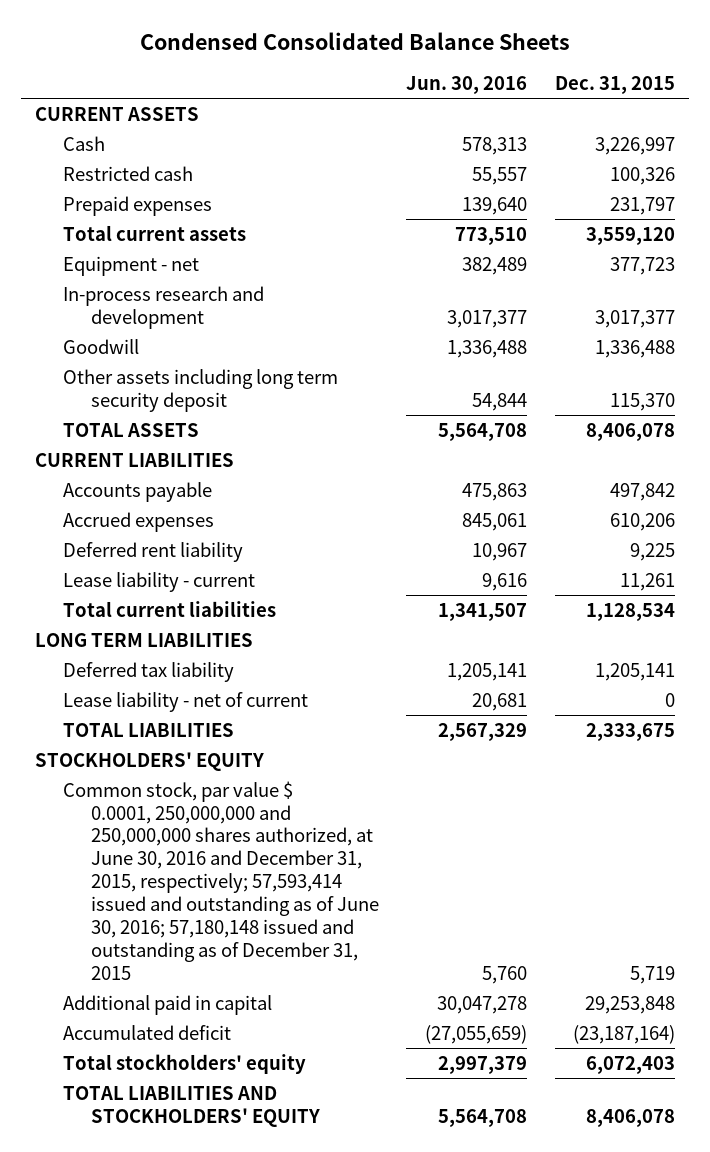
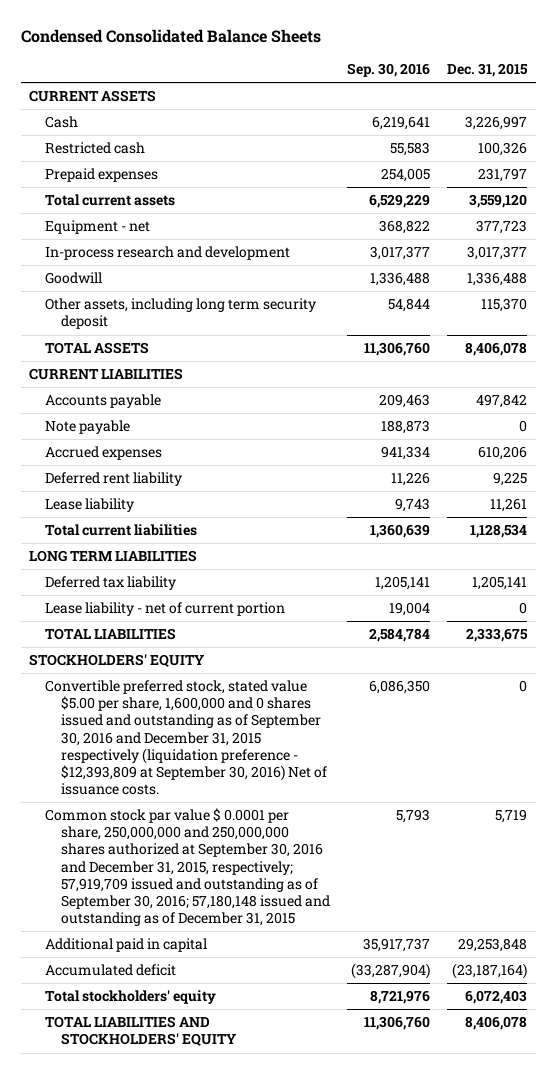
- | Jun. 30, 2016 | Dec. 31, 2015
+ | Sep. 30, 2016 | Dec. 31, 2015
- Other assets including long term security deposit | 54,844 | 115,370
+ Other assets, including long term security deposit | 54,844 | 115,370
+ Note payable | 188,873 | 0
- Lease liability - current | 9,616 | 11,261
+ Lease liability | 9,743 | 11,261
- Lease liability - net of current | 20,681 | 0
+ Lease liability - net of current portion | 19,004 | 0
- Common stock, par value $ 0.0001, 250,000,000 and 250,000,000 shares authorized, at June 30, 2016 and December 31, 2015, respectively; 57,593,414 issued and outstanding as of June 30, 2016; 57,180,148 issued and outstanding as of December 31, 2015 | 5,760 | 5,719
+ Convertible preferred stock, stated value $5.00 per share, 1,600,000 and 0 shares issued and outstanding as of September 30, 2016 and December 31, 2015 respectively (liquidation preference - $12,393,809 at September 30, 2016) Net of issuance costs. | 6,086,350 | 0
+ Common stock par value $ 0.0001 per share, 250,000,000 and 250,000,000 shares authorized at September 30, 2016 and December 31, 2015, respectively; 57,919,709 issued and outstanding as of September 30, 2016; 57,180,148 issued and outstanding as of December 31, 2015 | 5,793 | 5,719

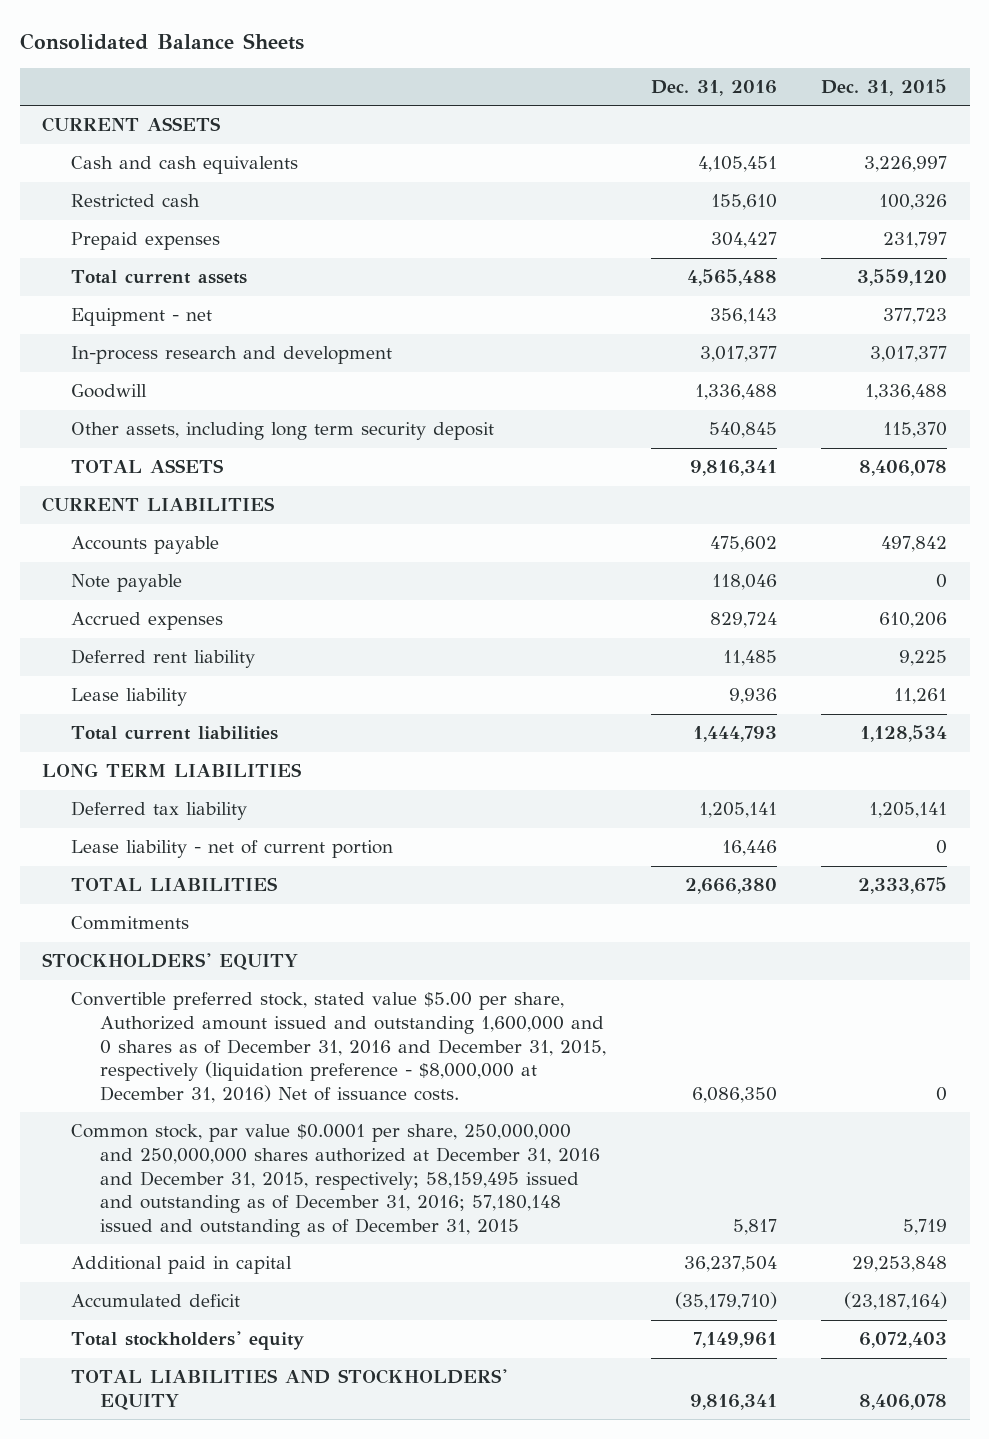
- Condensed Consolidated Balance Sheets
+ Consolidated Balance Sheets
- | Sep. 30, 2016 | Dec. 31, 2015
+ | Dec. 31, 2016 | Dec. 31, 2015
- Cash | 6,219,641 | 3,226,997
+ Cash and cash equivalents | 4,105,451 | 3,226,997
+ Commitments
- Convertible preferred stock, stated value $5.00 per share, 1,600,000 and 0 shares issued and outstanding as of September 30, 2016 and December 31, 2015 respectively (liquidation preference - $12,393,809 at September 30, 2016) Net of issuance costs. | 6,086,350 | 0
- Common stock par value $ 0.0001 per share, 250,000,000 and 250,000,000 shares authorized at September 30, 2016 and December 31, 2015, respectively; 57,919,709 issued and outstanding as of September 30, 2016; 57,180,148 issued and outstanding as of December 31, 2015 | 5,793 | 5,719
+ Convertible preferred stock, stated value $5.00 per share, Authorized amount issued and outstanding 1,600,000 and 0 shares as of December 31, 2016 and December 31, 2015, respectively (liquidation preference - $8,000,000 at December 31, 2016) Net of issuance costs. | 6,086,350 | 0
+ Common stock, par value $0.0001 per share, 250,000,000 and 250,000,000 shares authorized at December 31, 2016 and December 31, 2015, respectively; 58,159,495 issued and outstanding as of December 31, 2016; 57,180,148 issued and outstanding as of December 31, 2015 | 5,817 | 5,719

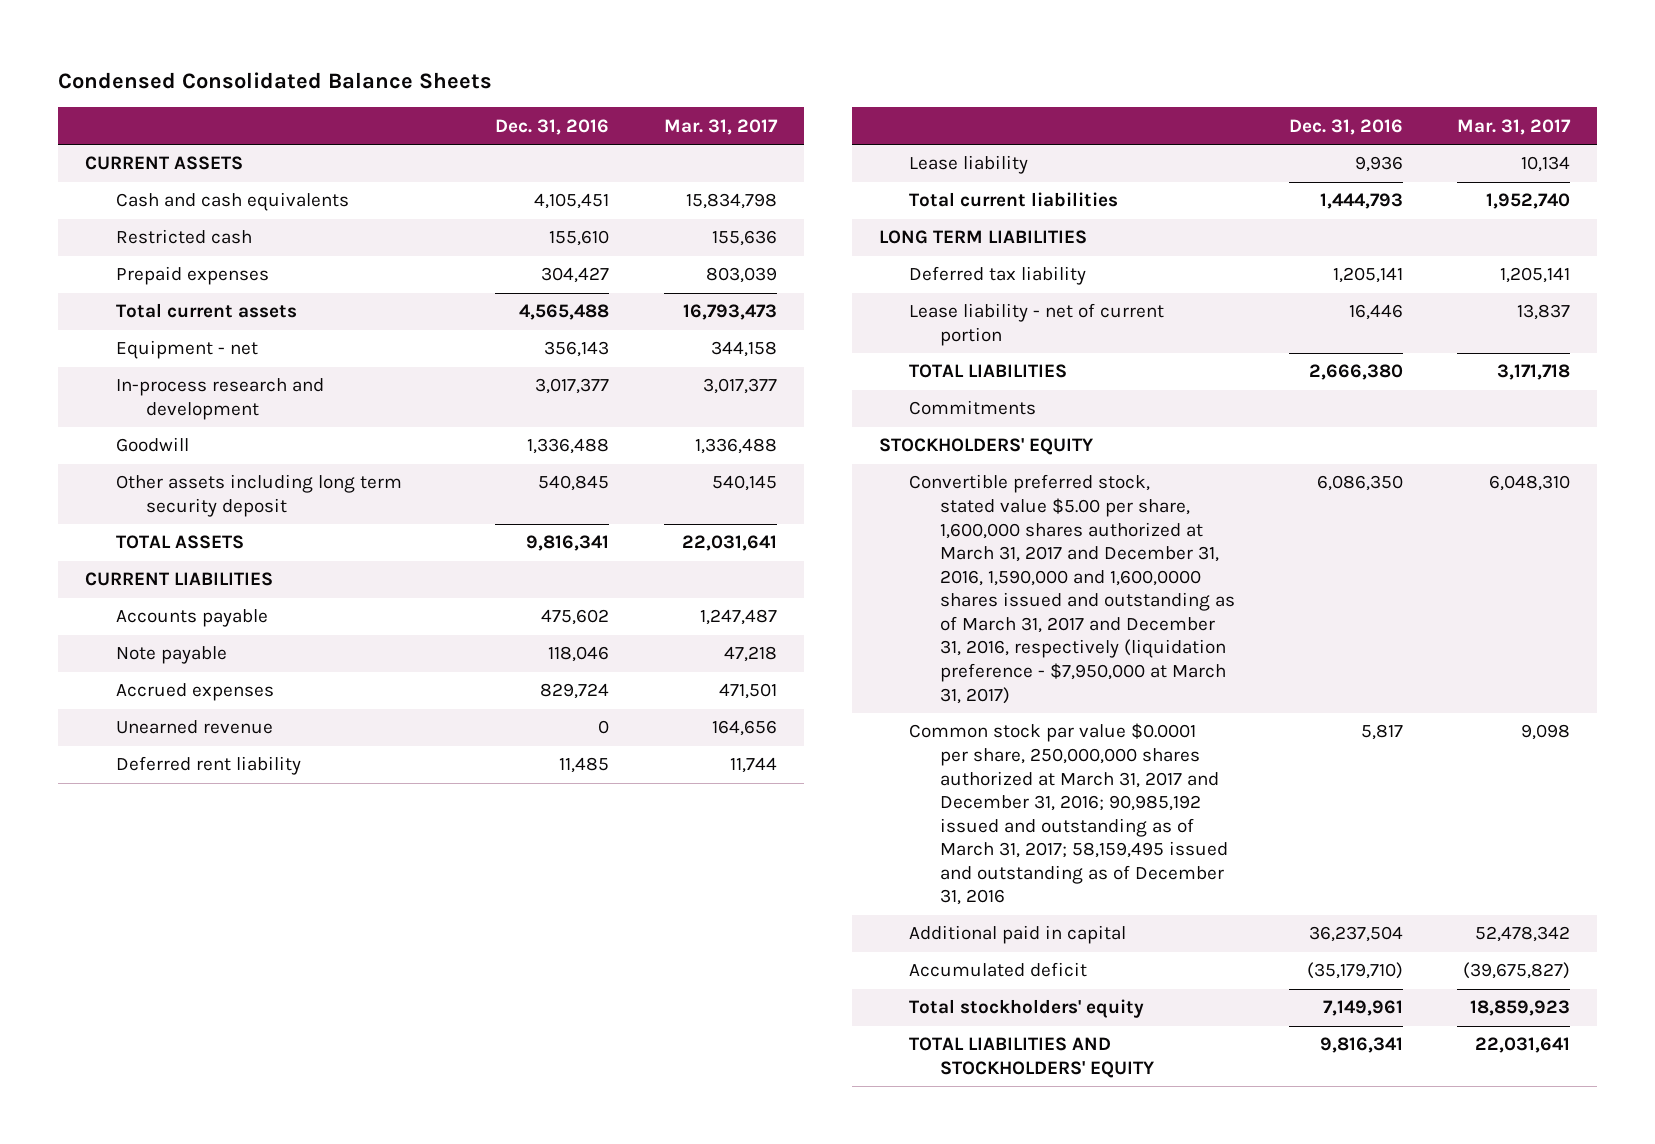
- Consolidated Balance Sheets
+ Condensed Consolidated Balance Sheets
- | Dec. 31, 2016 | Dec. 31, 2015
+ | Dec. 31, 2016 | Mar. 31, 2017
- Other assets, including long term security deposit | 540,845 | 115,370
+ Other assets including long term security deposit | 540,845 | 540,145
+ Unearned revenue | 0 | 164,656
- Convertible preferred stock, stated value $5.00 per share, Authorized amount issued and outstanding 1,600,000 and 0 shares as of December 31, 2016 and December 31, 2015, respectively (liquidation preference - $8,000,000 at December 31, 2016) Net of issuance costs. | 6,086,350 | 0
- Common stock, par value $0.0001 per share, 250,000,000 and 250,000,000 shares authorized at December 31, 2016 and December 31, 2015, respectively; 58,159,495 issued and outstanding as of December 31, 2016; 57,180,148 issued and outstanding as of December 31, 2015 | 5,817 | 5,719
+ Convertible preferred stock, stated value $5.00 per share, 1,600,000 shares authorized at March 31, 2017 and December 31, 2016, 1,590,000 and 1,600,0000 shares issued and outstanding as of March 31, 2017 and December 31, 2016, respectively (liquidation preference - $7,950,000 at March 31, 2017) | 6,086,350 | 6,048,310
+ Common stock par value $0.0001 per share, 250,000,000 shares authorized at March 31, 2017 and December 31, 2016; 90,985,192 issued and outstanding as of March 31, 2017; 58,159,495 issued and outstanding as of December 31, 2016 | 5,817 | 9,098

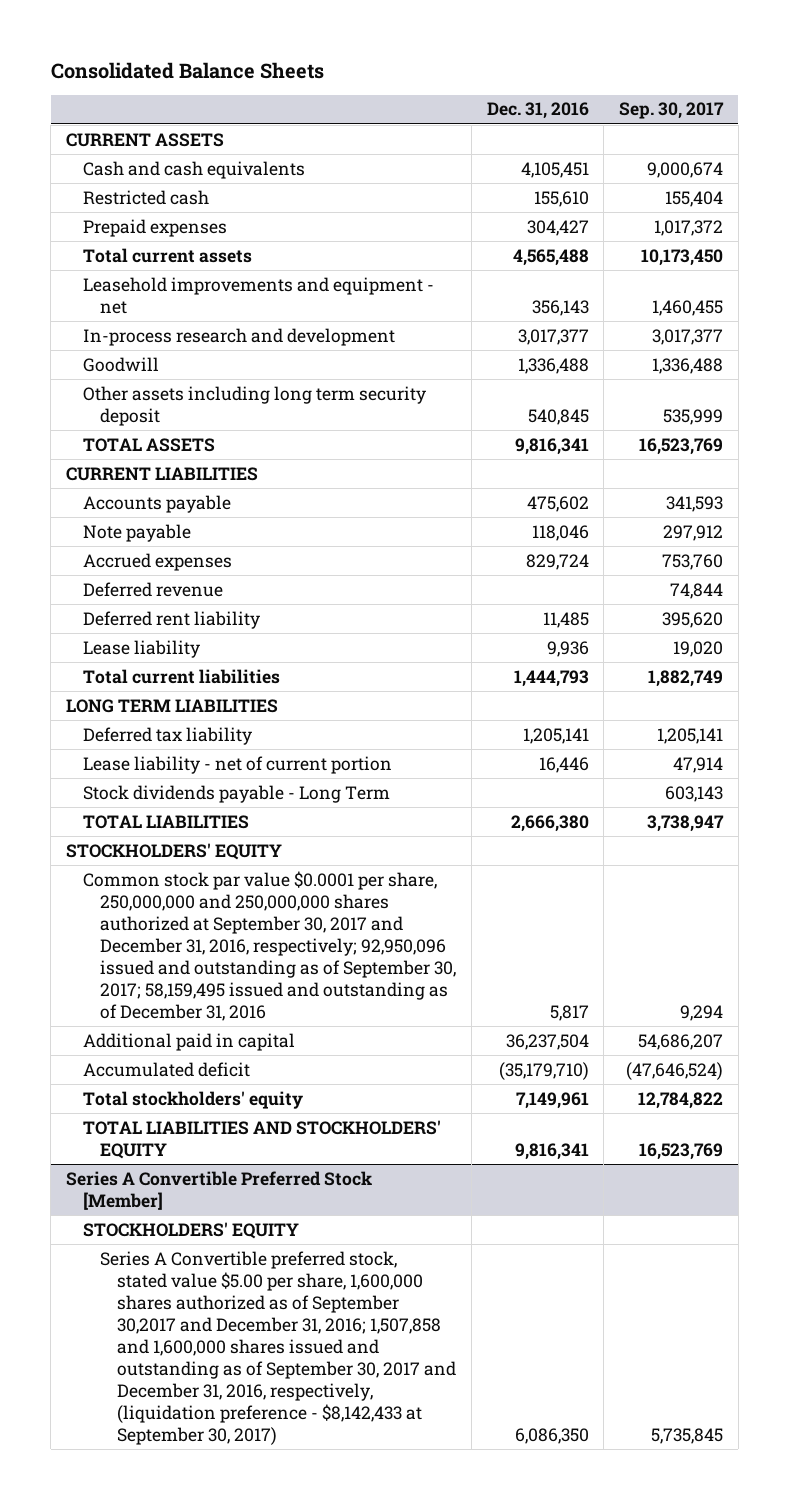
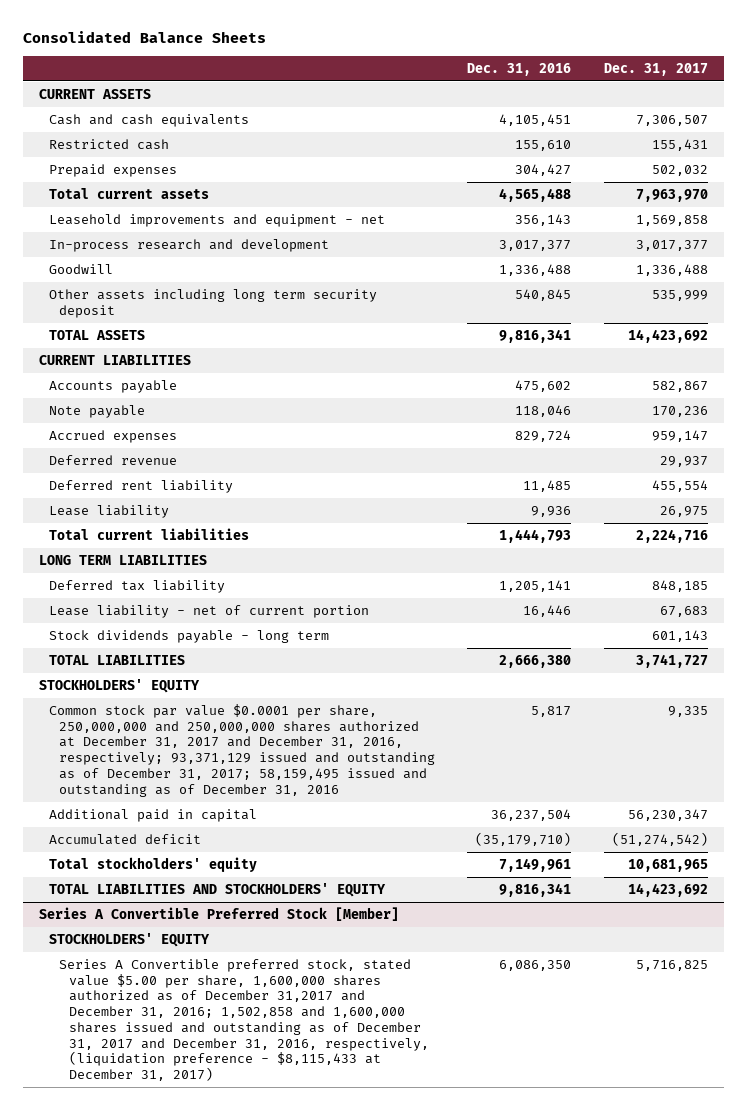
- | Dec. 31, 2016 | Sep. 30, 2017
+ | Dec. 31, 2016 | Dec. 31, 2017
- Stock dividends payable - Long Term | | 603,143
+ Stock dividends payable - long term | | 601,143
- Common stock par value $0.0001 per share, 250,000,000 and 250,000,000 shares authorized at September 30, 2017 and December 31, 2016, respectively; 92,950,096 issued and outstanding as of September 30, 2017; 58,159,495 issued and outstanding as of December 31, 2016 | 5,817 | 9,294
+ Common stock par value $0.0001 per share, 250,000,000 and 250,000,000 shares authorized at December 31, 2017 and December 31, 2016, respectively; 93,371,129 issued and outstanding as of December 31, 2017; 58,159,495 issued and outstanding as of December 31, 2016 | 5,817 | 9,335
@ Series A Convertible Preferred Stock [Member]
- Series A Convertible preferred stock, stated value $5.00 per share, 1,600,000 shares authorized as of September 30,2017 and December 31, 2016; 1,507,858 and 1,600,000 shares issued and outstanding as of September 30, 2017 and December 31, 2016, respectively, (liquidation preference - $8,142,433 at September 30, 2017) | 6,086,350 | 5,735,845
+ Series A Convertible preferred stock, stated value $5.00 per share, 1,600,000 shares authorized as of December 31,2017 and December 31, 2016; 1,502,858 and 1,600,000 shares issued and outstanding as of December 31, 2017 and December 31, 2016, respectively, (liquidation preference - $8,115,433 at December 31, 2017) | 6,086,350 | 5,716,825

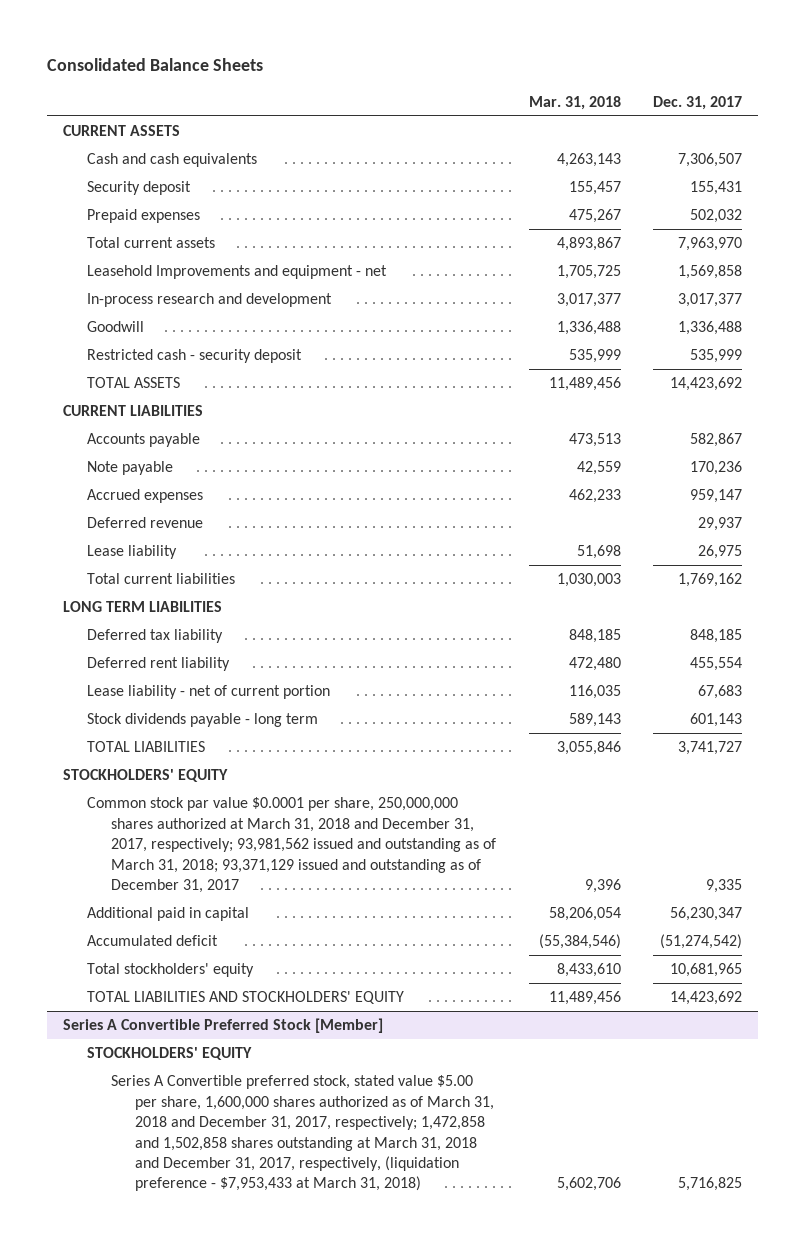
- | Dec. 31, 2016 | Dec. 31, 2017
+ | Mar. 31, 2018 | Dec. 31, 2017
- Restricted cash | 155,610 | 155,431
+ Security deposit | 155,457 | 155,431
- Leasehold improvements and equipment - net | 356,143 | 1,569,858
+ Leasehold Improvements and equipment - net | 1,705,725 | 1,569,858
- Other assets including long term security deposit | 540,845 | 535,999
+ Restricted cash - security deposit | 535,999 | 535,999
- Total current liabilities | 1,444,793 | 2,224,716
+ Total current liabilities | 1,030,003 | 1,769,162
moved down: Deferred rent liability | 472,480 | 455,554
- Common stock par value $0.0001 per share, 250,000,000 and 250,000,000 shares authorized at December 31, 2017 and December 31, 2016, respectively; 93,371,129 issued and outstanding as of December 31, 2017; 58,159,495 issued and outstanding as of December 31, 2016 | 5,817 | 9,335
+ Common stock par value $0.0001 per share, 250,000,000 shares authorized at March 31, 2018 and December 31, 2017, respectively; 93,981,562 issued and outstanding as of March 31, 2018; 93,371,129 issued and outstanding as of December 31, 2017 | 9,396 | 9,335
@ Series A Convertible Preferred Stock [Member]
- Series A Convertible preferred stock, stated value $5.00 per share, 1,600,000 shares authorized as of December 31,2017 and December 31, 2016; 1,502,858 and 1,600,000 shares issued and outstanding as of December 31, 2017 and December 31, 2016, respectively, (liquidation preference - $8,115,433 at December 31, 2017) | 6,086,350 | 5,716,825
+ Series A Convertible preferred stock, stated value $5.00 per share, 1,600,000 shares authorized as of March 31, 2018 and December 31, 2017, respectively; 1,472,858 and 1,502,858 shares outstanding at March 31, 2018 and December 31, 2017, respectively, (liquidation preference - $7,953,433 at March 31, 2018) | 5,602,706 | 5,716,825

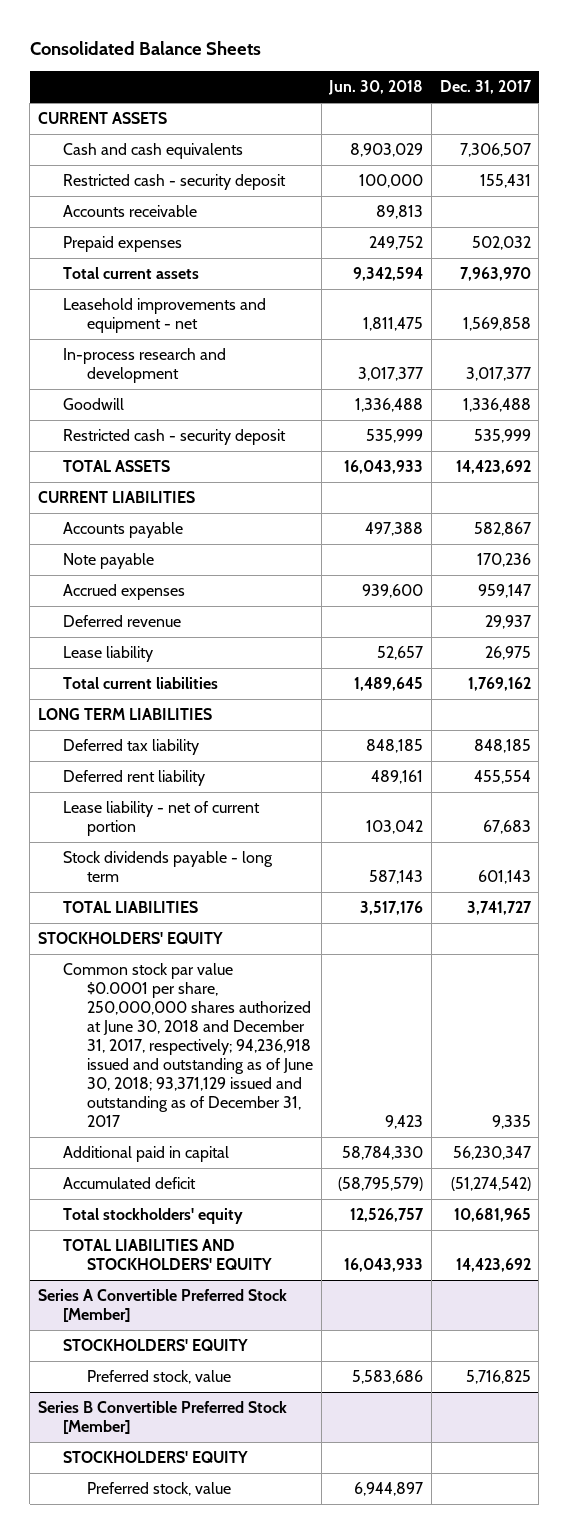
- | Mar. 31, 2018 | Dec. 31, 2017
+ | Jun. 30, 2018 | Dec. 31, 2017
- Security deposit | 155,457 | 155,431
+ Restricted cash - security deposit | 100,000 | 155,431
+ Accounts receivable | 89,813 |
- Leasehold Improvements and equipment - net | 1,705,725 | 1,569,858
+ Leasehold improvements and equipment - net | 1,811,475 | 1,569,858
- Common stock par value $0.0001 per share, 250,000,000 shares authorized at March 31, 2018 and December 31, 2017, respectively; 93,981,562 issued and outstanding as of March 31, 2018; 93,371,129 issued and outstanding as of December 31, 2017 | 9,396 | 9,335
+ Common stock par value $0.0001 per share, 250,000,000 shares authorized at June 30, 2018 and December 31, 2017, respectively; 94,236,918 issued and outstanding as of June 30, 2018; 93,371,129 issued and outstanding as of December 31, 2017 | 9,423 | 9,335
@ Series A Convertible Preferred Stock [Member]
- Series A Convertible preferred stock, stated value $5.00 per share, 1,600,000 shares authorized as of March 31, 2018 and December 31, 2017, respectively; 1,472,858 and 1,502,858 shares outstanding at March 31, 2018 and December 31, 2017, respectively, (liquidation preference - $7,953,433 at March 31, 2018) | 5,602,706 | 5,716,825
+ Preferred stock, value | 5,583,686 | 5,716,825
+ Series B Convertible Preferred Stock [Member]
+ STOCKHOLDERS' EQUITY
+ Preferred stock, value | 6,944,897 |

